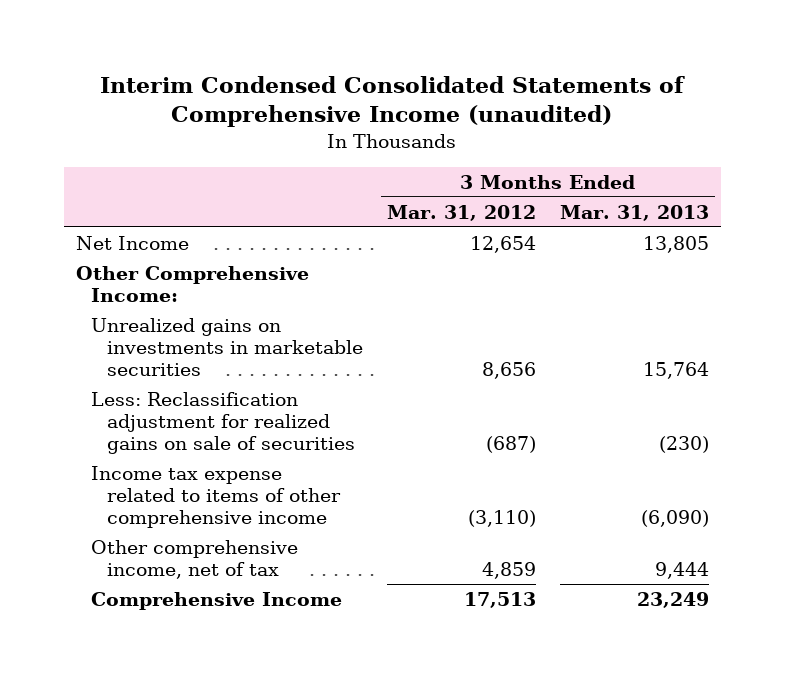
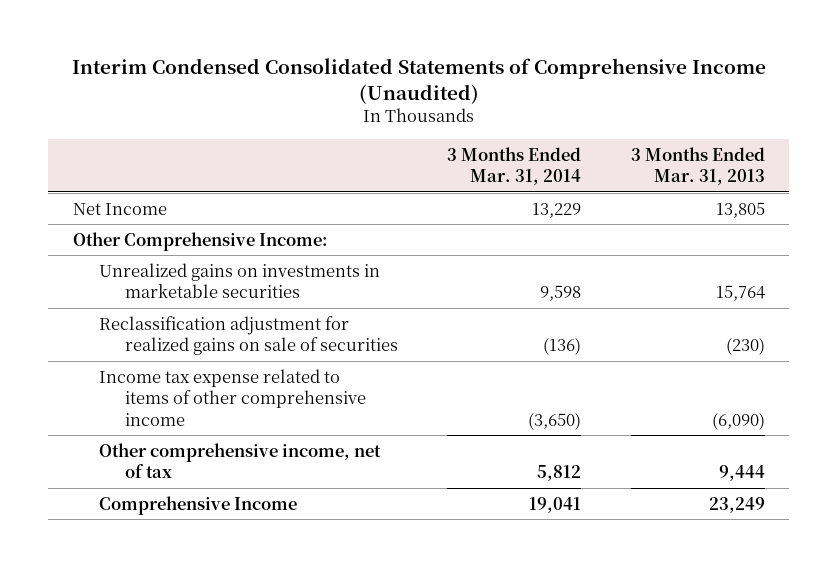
- Interim Condensed Consolidated Statements of Comprehensive Income (unaudited)
+ Interim Condensed Consolidated Statements of Comprehensive Income (Unaudited)
- | 3 Months Ended Mar. 31, 2012 | 3 Months Ended Mar. 31, 2013
+ | 3 Months Ended Mar. 31, 2014 | 3 Months Ended Mar. 31, 2013
- Less: Reclassification adjustment for realized gains on sale of securities | (687) | (230)
+ Reclassification adjustment for realized gains on sale of securities | (136) | (230)

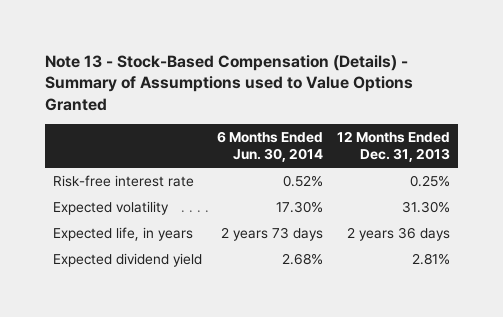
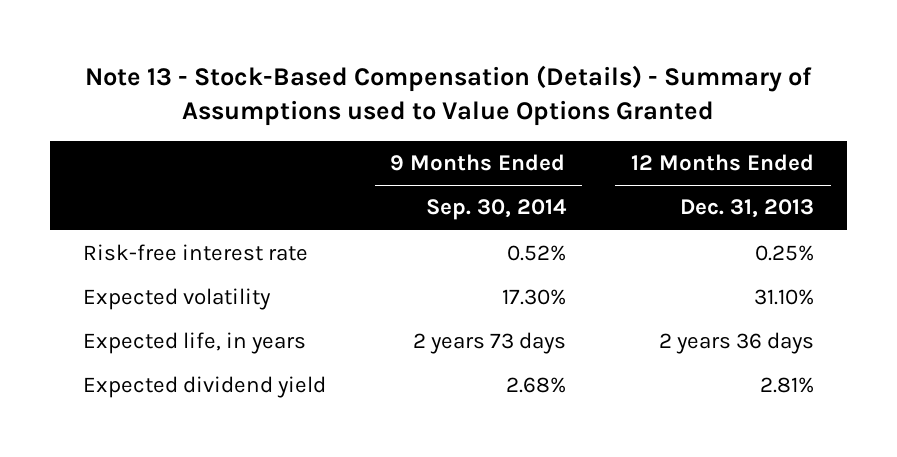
- | 6 Months Ended Jun. 30, 2014 | 12 Months Ended Dec. 31, 2013
+ | 9 Months Ended Sep. 30, 2014 | 12 Months Ended Dec. 31, 2013
- Expected volatility | 17.30% | 31.30%
+ Expected volatility | 17.30% | 31.10%

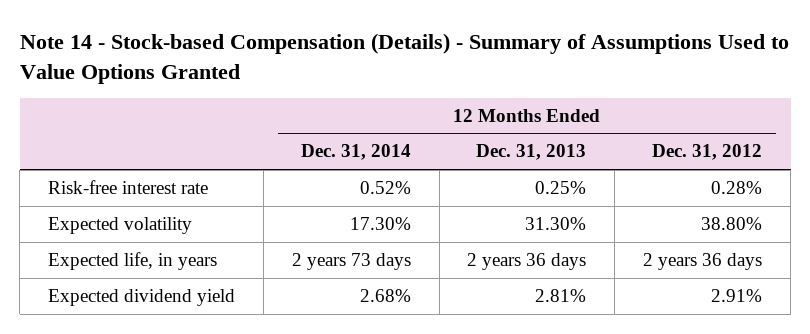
- Note 13 - Stock-Based Compensation (Details) - Summary of Assumptions used to Value Options Granted
+ Note 14 - Stock-based Compensation (Details) - Summary of Assumptions Used to Value Options Granted
- | 9 Months Ended Sep. 30, 2014 | 12 Months Ended Dec. 31, 2013
+ | 12 Months Ended Dec. 31, 2014 | 12 Months Ended Dec. 31, 2013 | 12 Months Ended Dec. 31, 2012
- Expected volatility | 17.30% | 31.10%
+ Expected volatility | 17.30% | 31.30% | 38.80%

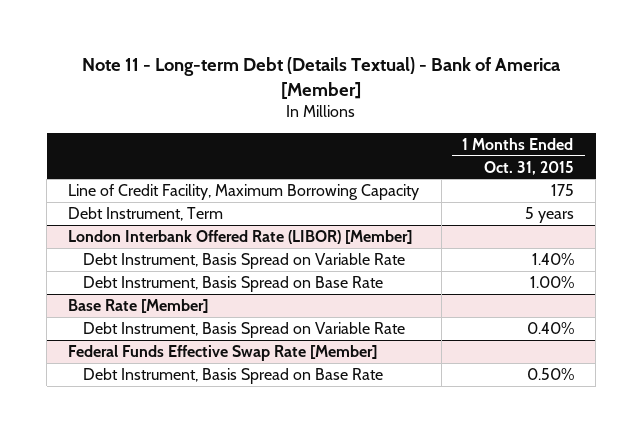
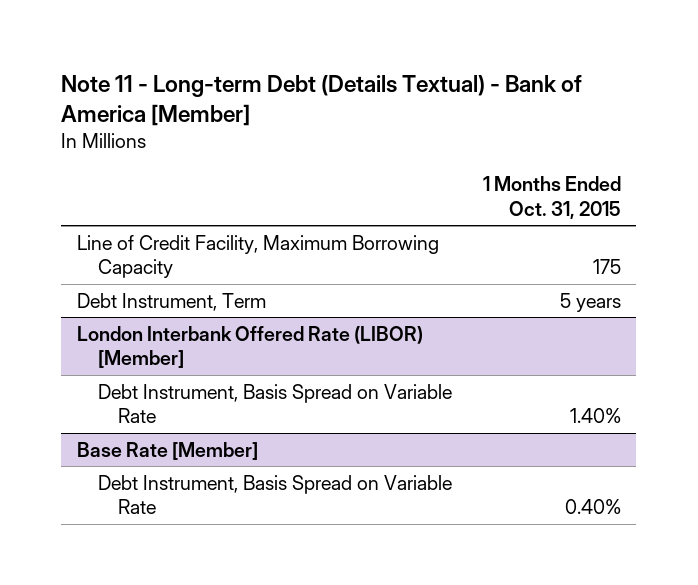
@ London Interbank Offered Rate (LIBOR) [Member]
- Debt Instrument, Basis Spread on Base Rate | 1.00%
- Federal Funds Effective Swap Rate [Member]
- Debt Instrument, Basis Spread on Base Rate | 0.50%

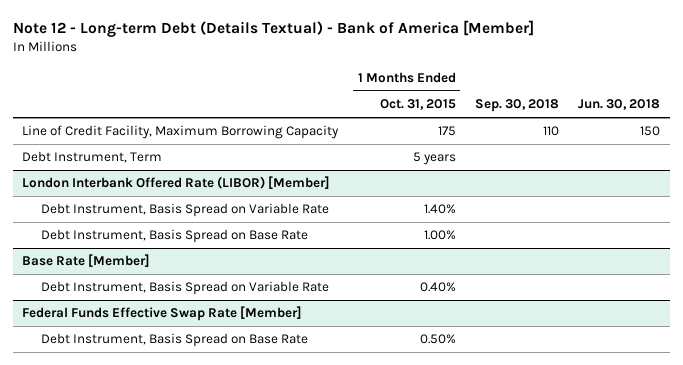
- Note 11 - Long-term Debt (Details Textual) - Bank of America [Member]
+ Note 12 - Long-term Debt (Details Textual) - Bank of America [Member]
- | 1 Months Ended Oct. 31, 2015
+ | 1 Months Ended Oct. 31, 2015 | Sep. 30, 2018 | Jun. 30, 2018
@ London Interbank Offered Rate (LIBOR) [Member]
+ Debt Instrument, Basis Spread on Base Rate | 1.00% | |
+ Federal Funds Effective Swap Rate [Member]
+ Debt Instrument, Basis Spread on Base Rate | 0.50% | |

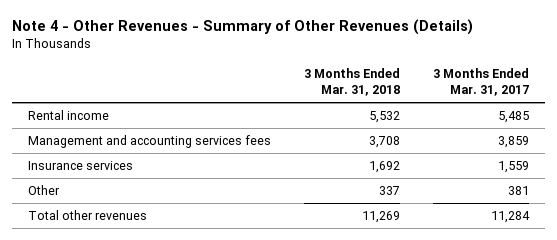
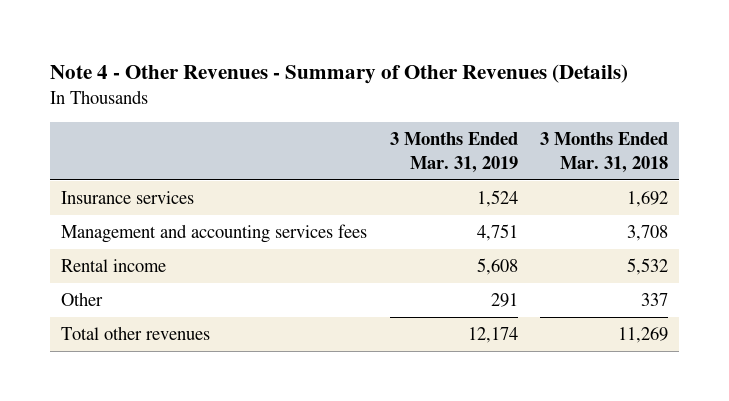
- | 3 Months Ended Mar. 31, 2018 | 3 Months Ended Mar. 31, 2017
+ | 3 Months Ended Mar. 31, 2019 | 3 Months Ended Mar. 31, 2018
moved down: Management and accounting services fees | 4,751 | 3,708
moved down: Rental income | 5,608 | 5,532

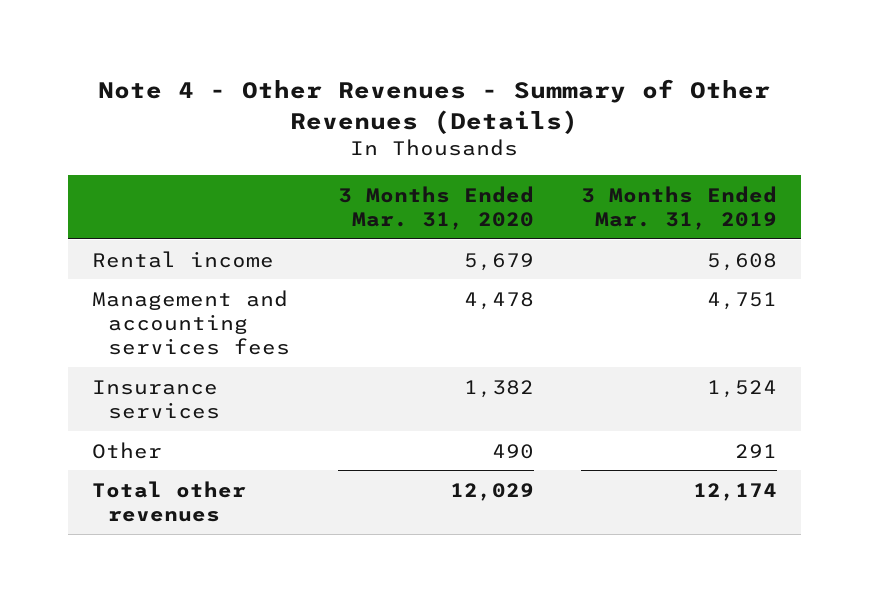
- | 3 Months Ended Mar. 31, 2019 | 3 Months Ended Mar. 31, 2018
+ | 3 Months Ended Mar. 31, 2020 | 3 Months Ended Mar. 31, 2019
moved down: Management and accounting services fees | 4,478 | 4,751
moved down: Insurance services | 1,382 | 1,524

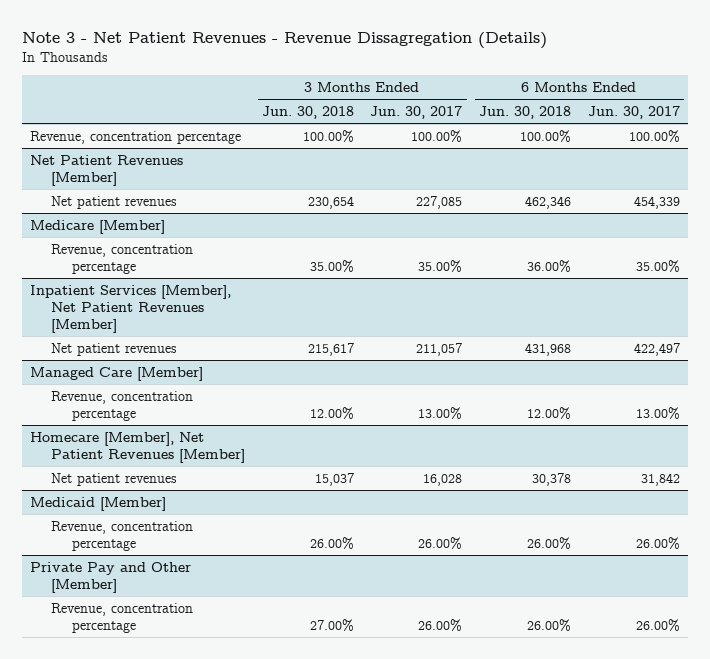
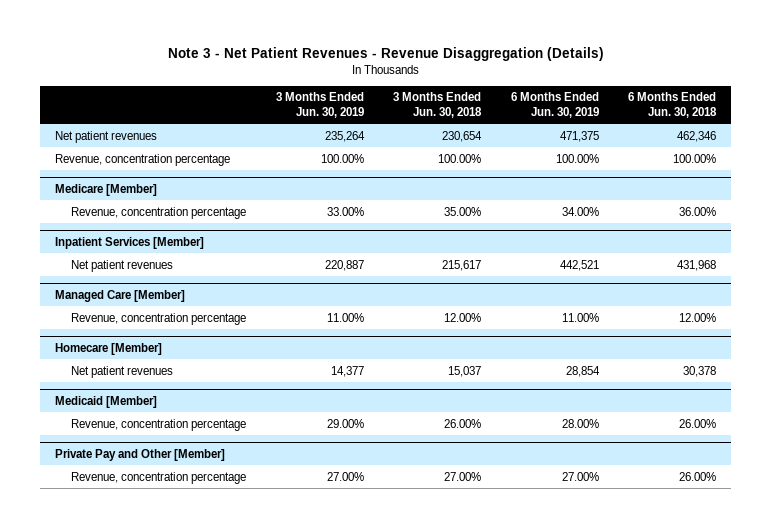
- Note 3 - Net Patient Revenues - Revenue Dissagregation (Details)
+ Note 3 - Net Patient Revenues - Revenue Disaggregation (Details)
- | 3 Months Ended Jun. 30, 2018 | 3 Months Ended Jun. 30, 2017 | 6 Months Ended Jun. 30, 2018 | 6 Months Ended Jun. 30, 2017
+ | 3 Months Ended Jun. 30, 2019 | 3 Months Ended Jun. 30, 2018 | 6 Months Ended Jun. 30, 2019 | 6 Months Ended Jun. 30, 2018
- Net Patient Revenues [Member]
moved down: Revenue, concentration percentage | 100.00% | 100.00% | 100.00% | 100.00%
- Inpatient Services [Member], Net Patient Revenues [Member]
+ Inpatient Services [Member]
- Homecare [Member], Net Patient Revenues [Member]
+ Homecare [Member]

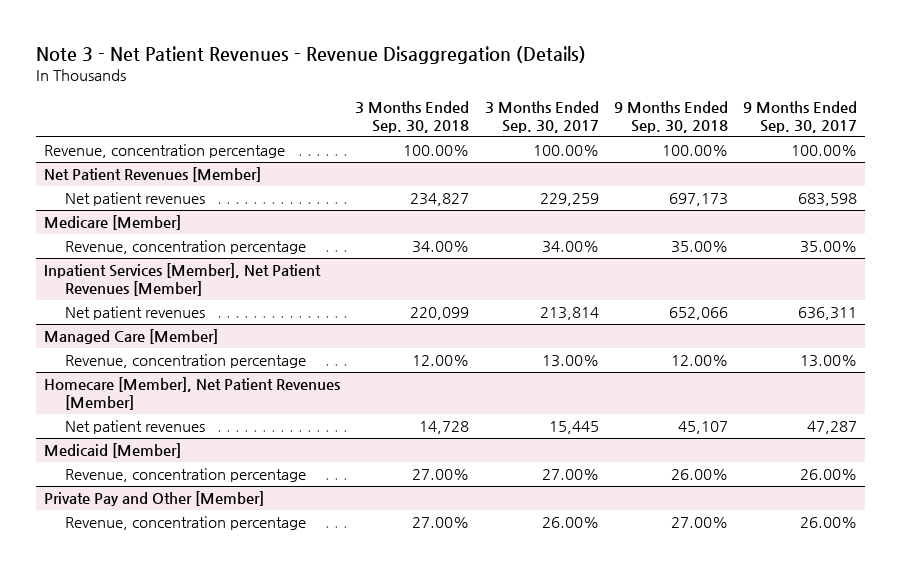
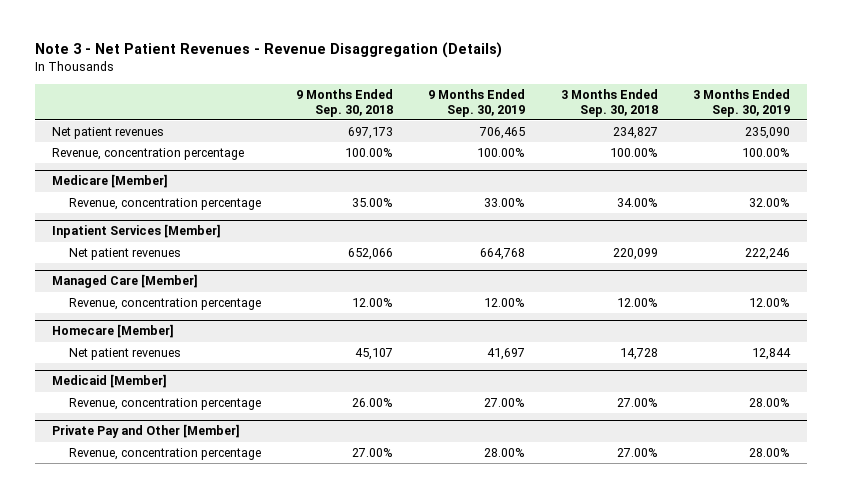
- | 3 Months Ended Sep. 30, 2018 | 3 Months Ended Sep. 30, 2017 | 9 Months Ended Sep. 30, 2018 | 9 Months Ended Sep. 30, 2017
+ | 9 Months Ended Sep. 30, 2018 | 9 Months Ended Sep. 30, 2019 | 3 Months Ended Sep. 30, 2018 | 3 Months Ended Sep. 30, 2019
- Net Patient Revenues [Member]
moved down: Revenue, concentration percentage | 100.00% | 100.00% | 100.00% | 100.00%
- Inpatient Services [Member], Net Patient Revenues [Member]
+ Inpatient Services [Member]
- Homecare [Member], Net Patient Revenues [Member]
+ Homecare [Member]

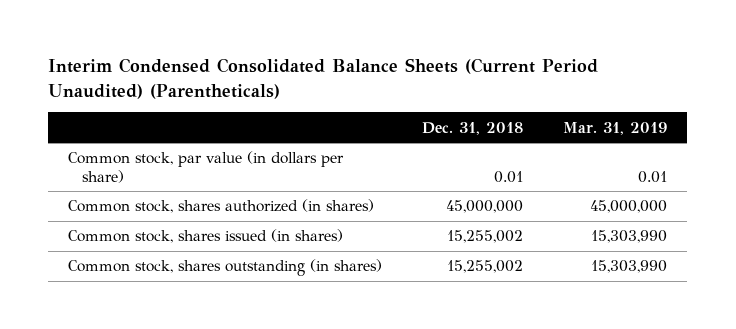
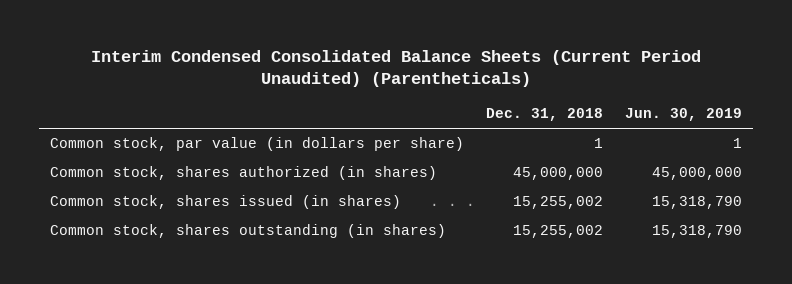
- | Dec. 31, 2018 | Mar. 31, 2019
+ | Dec. 31, 2018 | Jun. 30, 2019
- Common stock, par value (in dollars per share) | 0.01 | 0.01
+ Common stock, par value (in dollars per share) | 1 | 1

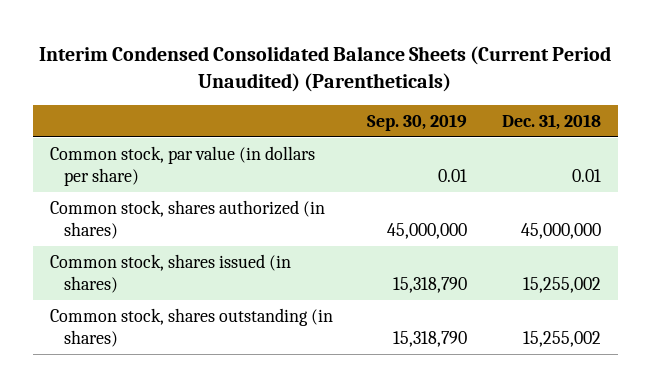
- | Dec. 31, 2018 | Jun. 30, 2019
+ | Sep. 30, 2019 | Dec. 31, 2018
- Common stock, par value (in dollars per share) | 1 | 1
+ Common stock, par value (in dollars per share) | 0.01 | 0.01

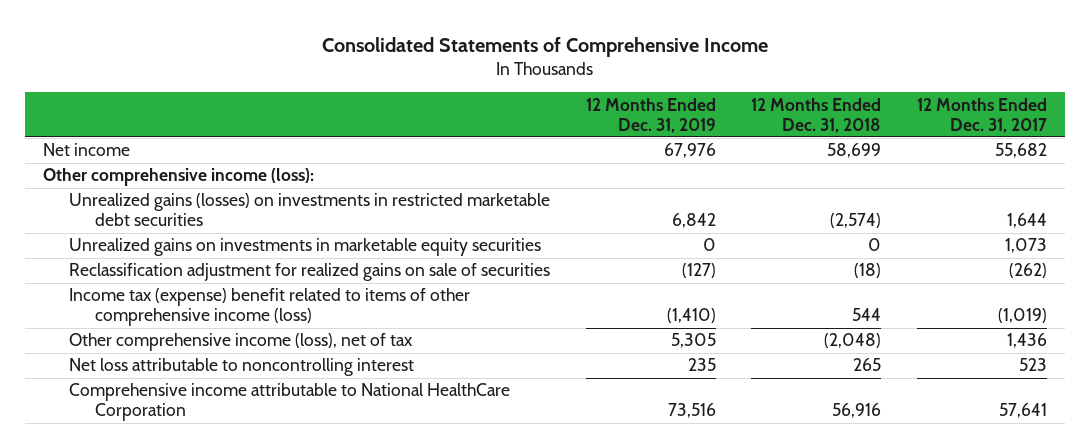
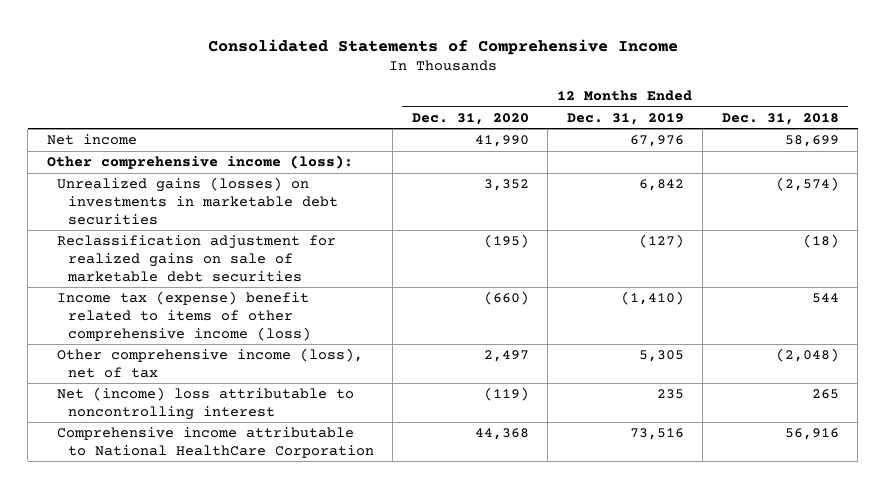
- | 12 Months Ended Dec. 31, 2019 | 12 Months Ended Dec. 31, 2018 | 12 Months Ended Dec. 31, 2017
+ | 12 Months Ended Dec. 31, 2020 | 12 Months Ended Dec. 31, 2019 | 12 Months Ended Dec. 31, 2018
- Unrealized gains (losses) on investments in restricted marketable debt securities | 6,842 | (2,574) | 1,644
- Unrealized gains on investments in marketable equity securities | 0 | 0 | 1,073
- Reclassification adjustment for realized gains on sale of securities | (127) | (18) | (262)
+ Unrealized gains (losses) on investments in marketable debt securities | 3,352 | 6,842 | (2,574)
+ Reclassification adjustment for realized gains on sale of marketable debt securities | (195) | (127) | (18)
- Net loss attributable to noncontrolling interest | 235 | 265 | 523
+ Net (income) loss attributable to noncontrolling interest | (119) | 235 | 265

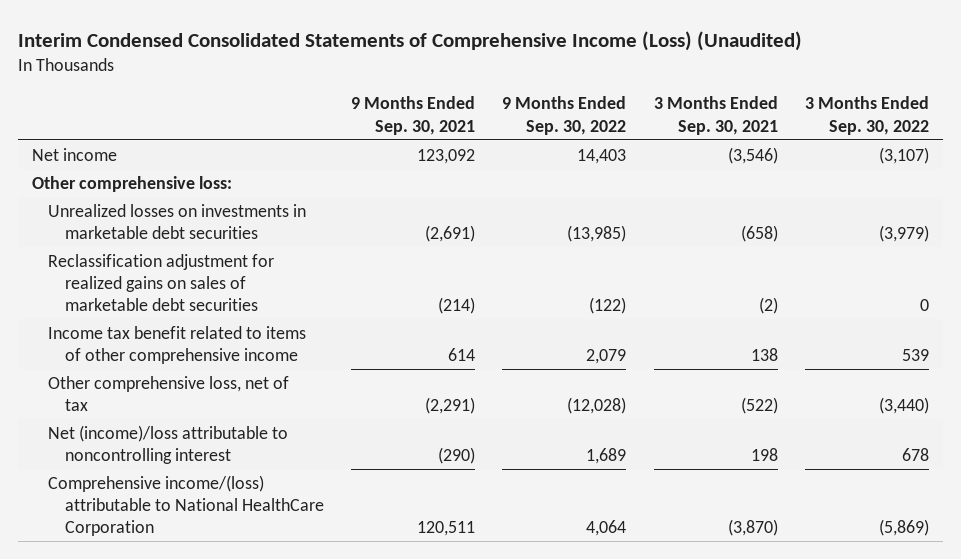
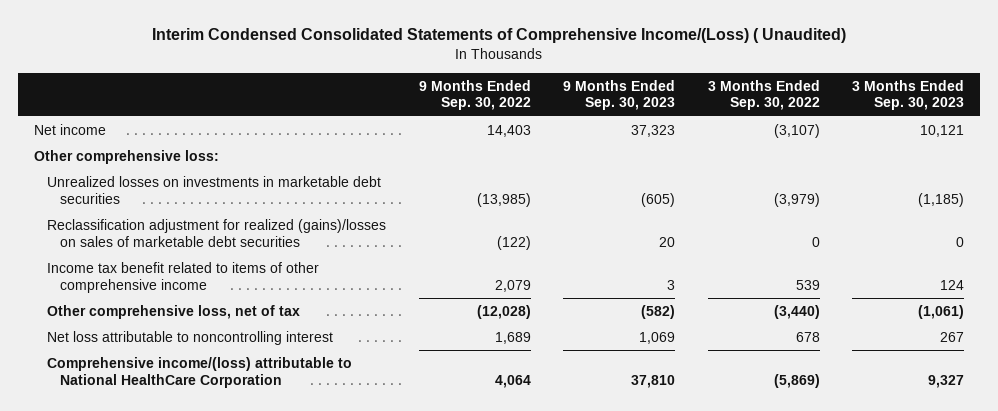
- Interim Condensed Consolidated Statements of Comprehensive Income (Loss) (Unaudited)
+ Interim Condensed Consolidated Statements of Comprehensive Income/(Loss) ( Unaudited)
- | 9 Months Ended Sep. 30, 2021 | 9 Months Ended Sep. 30, 2022 | 3 Months Ended Sep. 30, 2021 | 3 Months Ended Sep. 30, 2022
+ | 9 Months Ended Sep. 30, 2022 | 9 Months Ended Sep. 30, 2023 | 3 Months Ended Sep. 30, 2022 | 3 Months Ended Sep. 30, 2023
- Reclassification adjustment for realized gains on sales of marketable debt securities | (214) | (122) | (2) | 0
+ Reclassification adjustment for realized (gains)/losses on sales of marketable debt securities | (122) | 20 | 0 | 0
- Net (income)/loss attributable to noncontrolling interest | (290) | 1,689 | 198 | 678
+ Net loss attributable to noncontrolling interest | 1,689 | 1,069 | 678 | 267

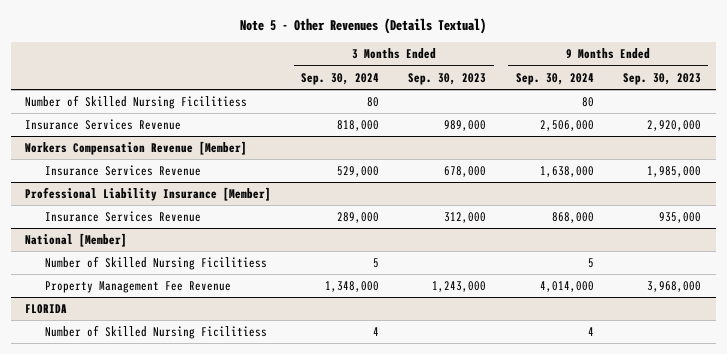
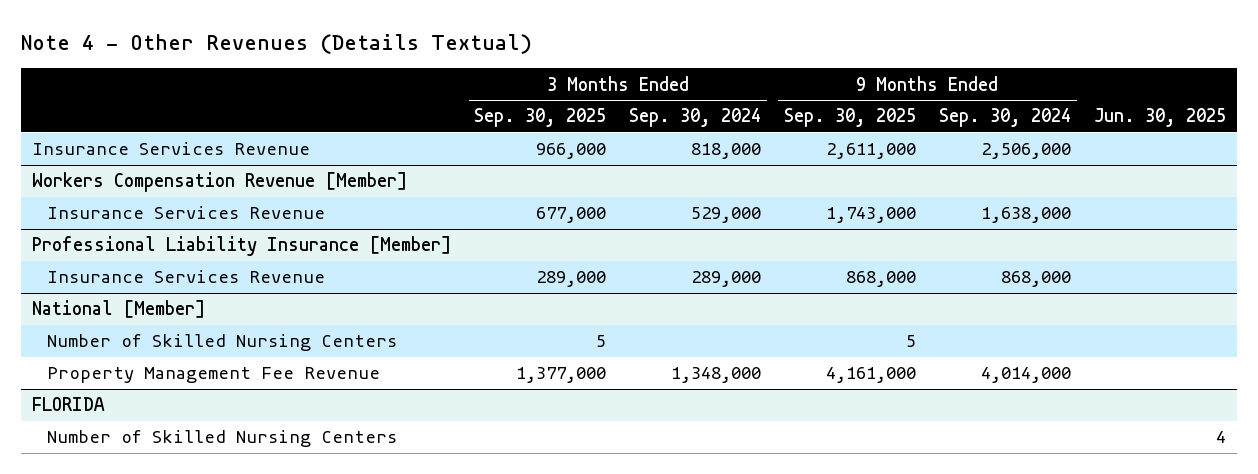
- Note 5 - Other Revenues (Details Textual)
+ Note 4 - Other Revenues (Details Textual)
- | 3 Months Ended Sep. 30, 2024 | 3 Months Ended Sep. 30, 2023 | 9 Months Ended Sep. 30, 2024 | 9 Months Ended Sep. 30, 2023
+ | 3 Months Ended Sep. 30, 2025 | 3 Months Ended Sep. 30, 2024 | 9 Months Ended Sep. 30, 2025 | 9 Months Ended Sep. 30, 2024 | Jun. 30, 2025
- Number of Skilled Nursing Ficilitiess | 80 | | 80 |
@ National [Member]
- Number of Skilled Nursing Ficilitiess | 5 | | 5 |
+ Number of Skilled Nursing Centers | 5 | | 5 | |
@ FLORIDA
- Number of Skilled Nursing Ficilitiess | 4 | | 4 |
+ Number of Skilled Nursing Centers | | | | | 4

